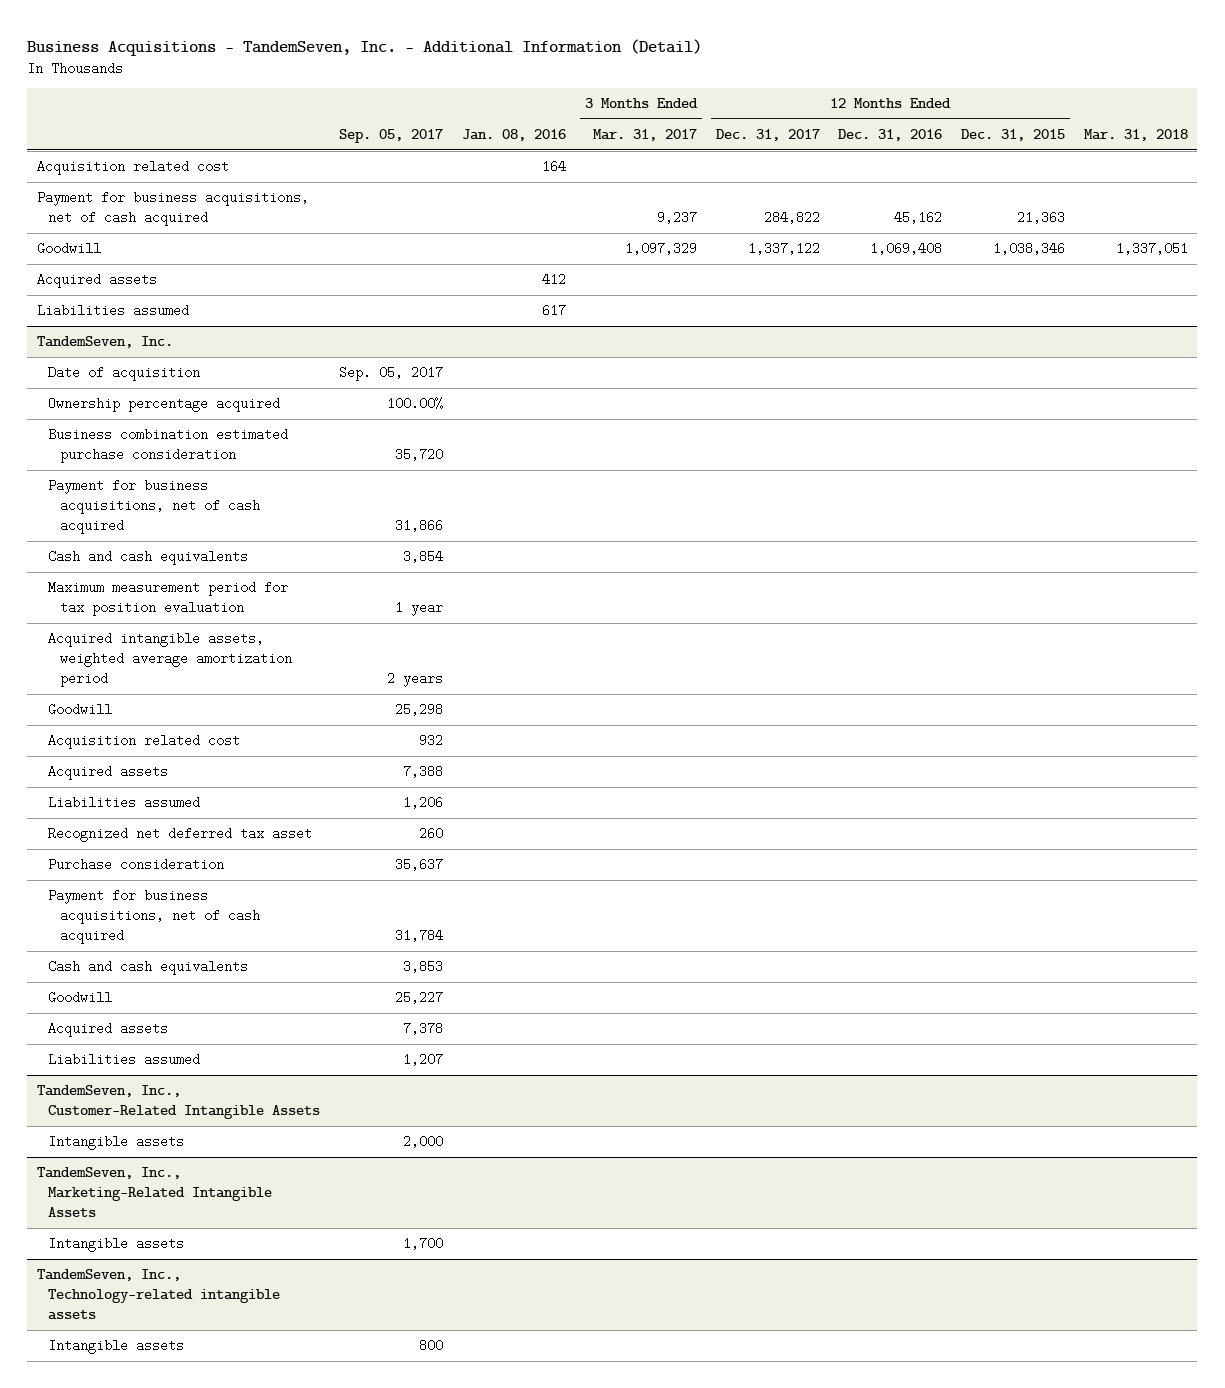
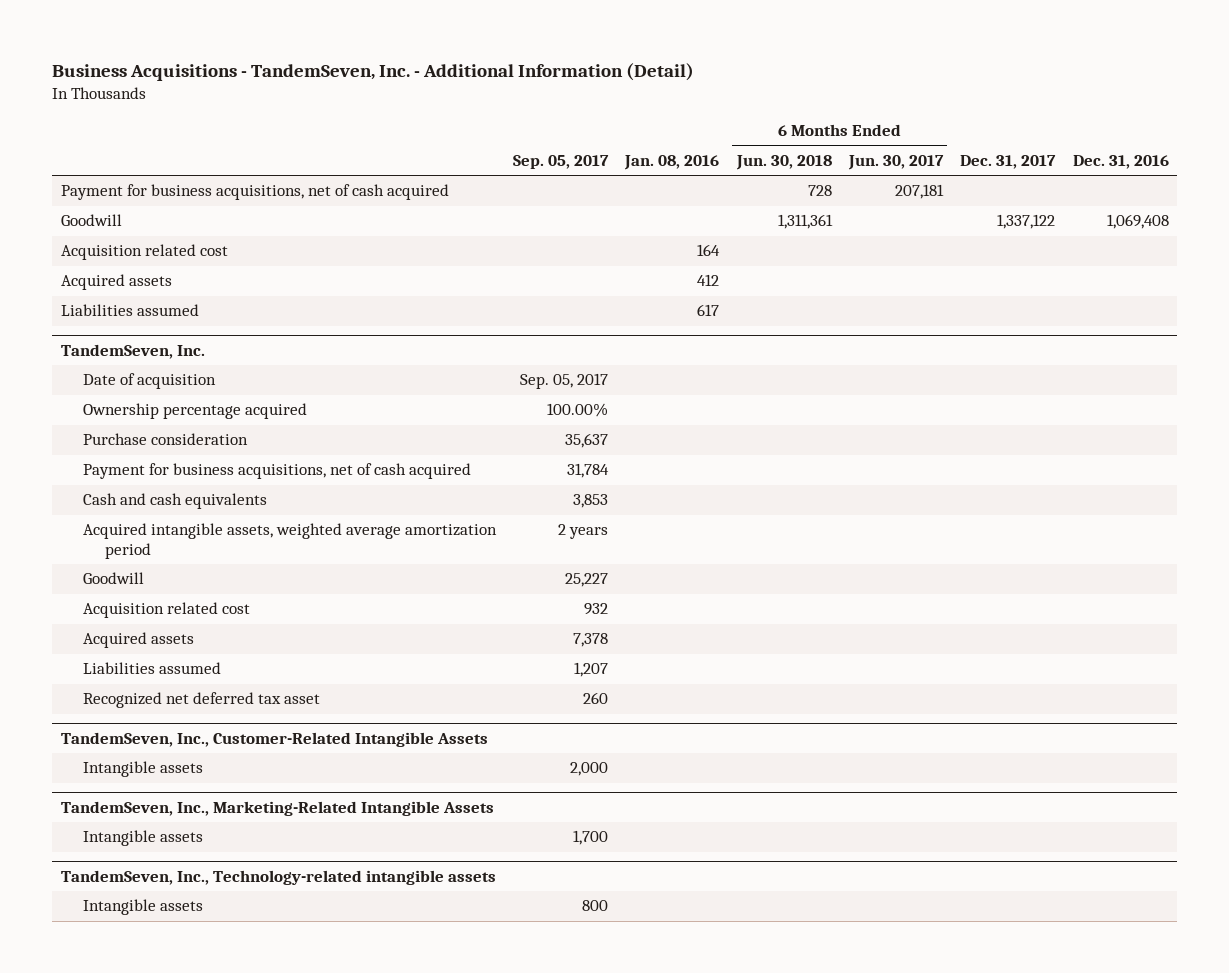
- | Sep. 05, 2017 | Jan. 08, 2016 | 3 Months Ended Mar. 31, 2017 | 12 Months Ended Dec. 31, 2017 | 12 Months Ended Dec. 31, 2016 | 12 Months Ended Dec. 31, 2015 | Mar. 31, 2018
+ | Sep. 05, 2017 | Jan. 08, 2016 | 6 Months Ended Jun. 30, 2018 | 6 Months Ended Jun. 30, 2017 | Dec. 31, 2017 | Dec. 31, 2016
moved down: Acquisition related cost | | 164 | | | |
@ TandemSeven, Inc.
- Business combination estimated purchase consideration | 35,720 | | | | | |
- Payment for business acquisitions, net of cash acquired | 31,866 | | | | | |
- Cash and cash equivalents | 3,854 | | | | | |
- Maximum measurement period for tax position evaluation | 1 year | | | | | |
- Goodwill | 25,298 | | | | | |
- Acquired assets | 7,388 | | | | | |
- Liabilities assumed | 1,206 | | | | | |
moved down: Acquired intangible assets, weighted average amortization period | 2 years | | | | |
moved down: Acquisition related cost | 932 | | | | |
moved down: Recognized net deferred tax asset | 260 | | | | |

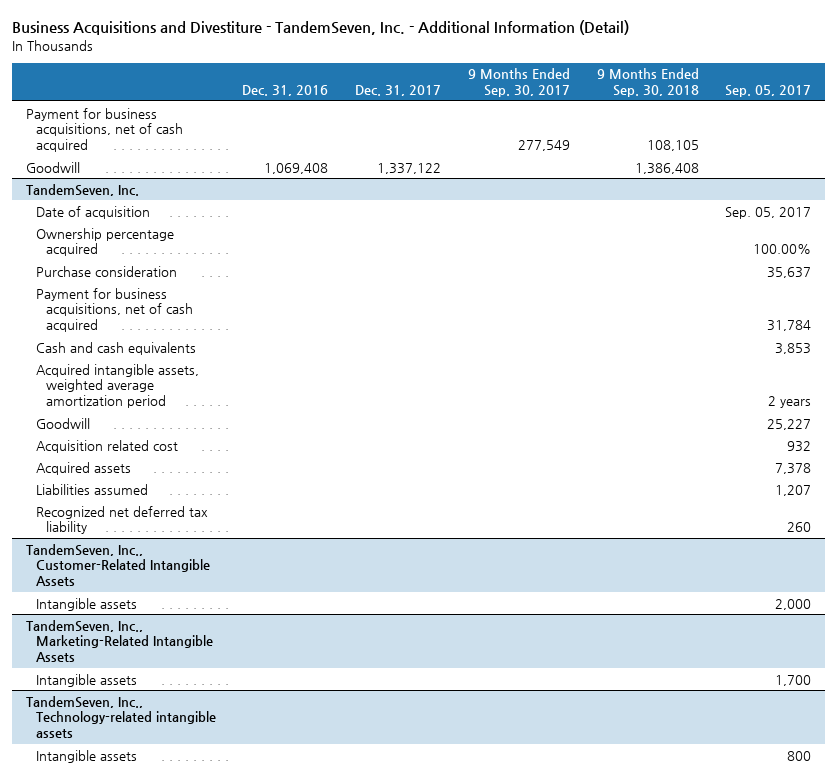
- Business Acquisitions - TandemSeven, Inc. - Additional Information (Detail)
+ Business Acquisitions and Divestiture - TandemSeven, Inc. - Additional Information (Detail)
- | Sep. 05, 2017 | Jan. 08, 2016 | 6 Months Ended Jun. 30, 2018 | 6 Months Ended Jun. 30, 2017 | Dec. 31, 2017 | Dec. 31, 2016
+ | Dec. 31, 2016 | Dec. 31, 2017 | 9 Months Ended Sep. 30, 2017 | 9 Months Ended Sep. 30, 2018 | Sep. 05, 2017
- Acquisition related cost | | 164 | | | |
- Acquired assets | | 412 | | | |
- Liabilities assumed | | 617 | | | |
@ TandemSeven, Inc.
- Recognized net deferred tax asset | 260 | | | | |
+ Recognized net deferred tax liability | | | | | 260

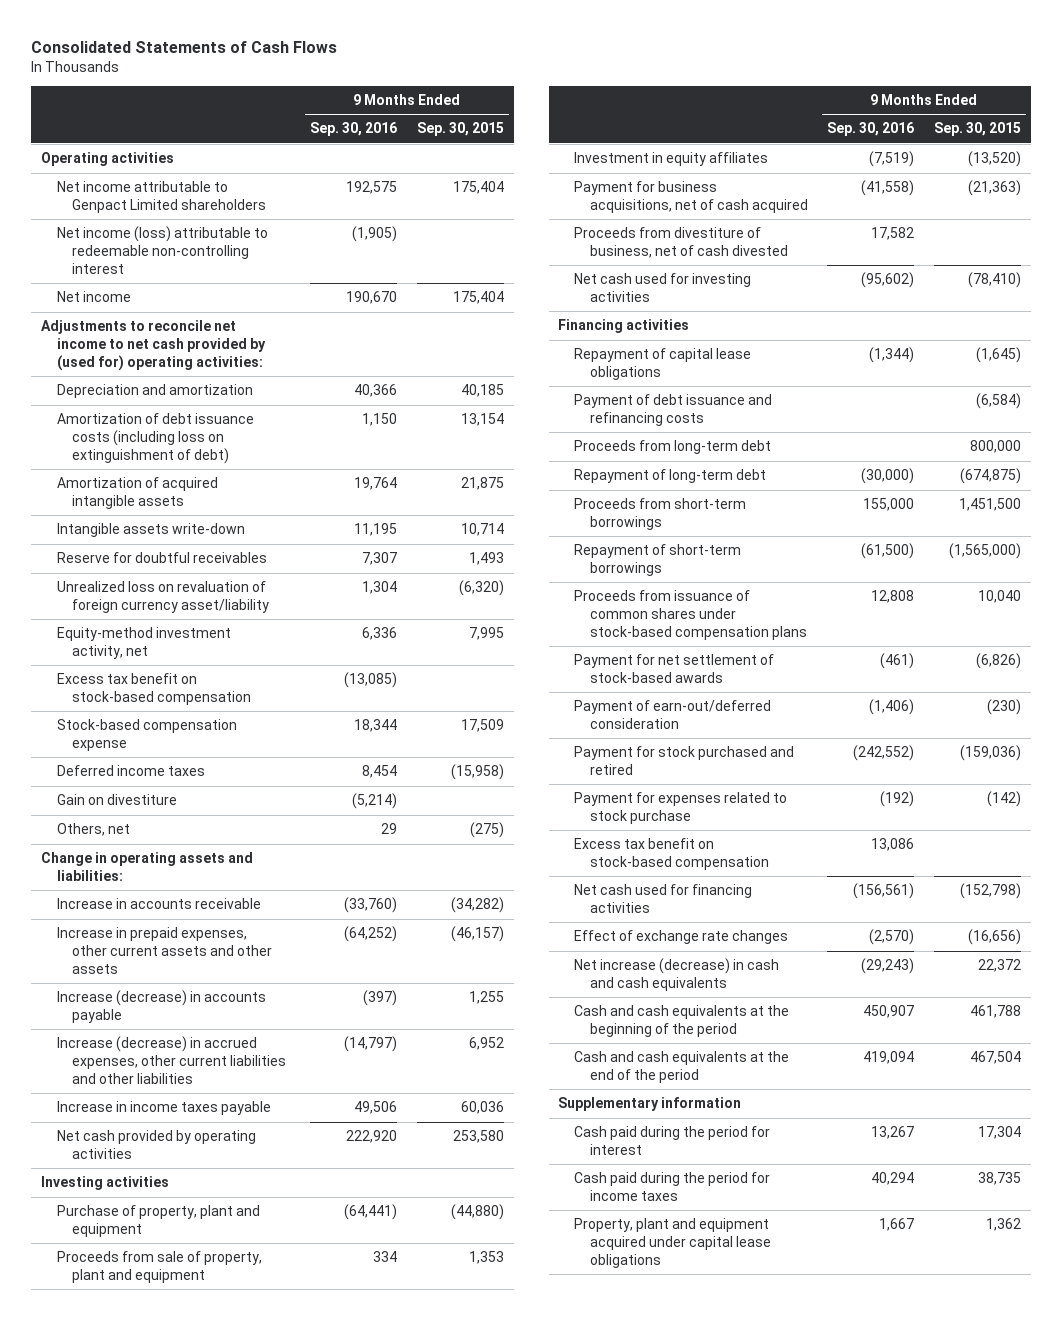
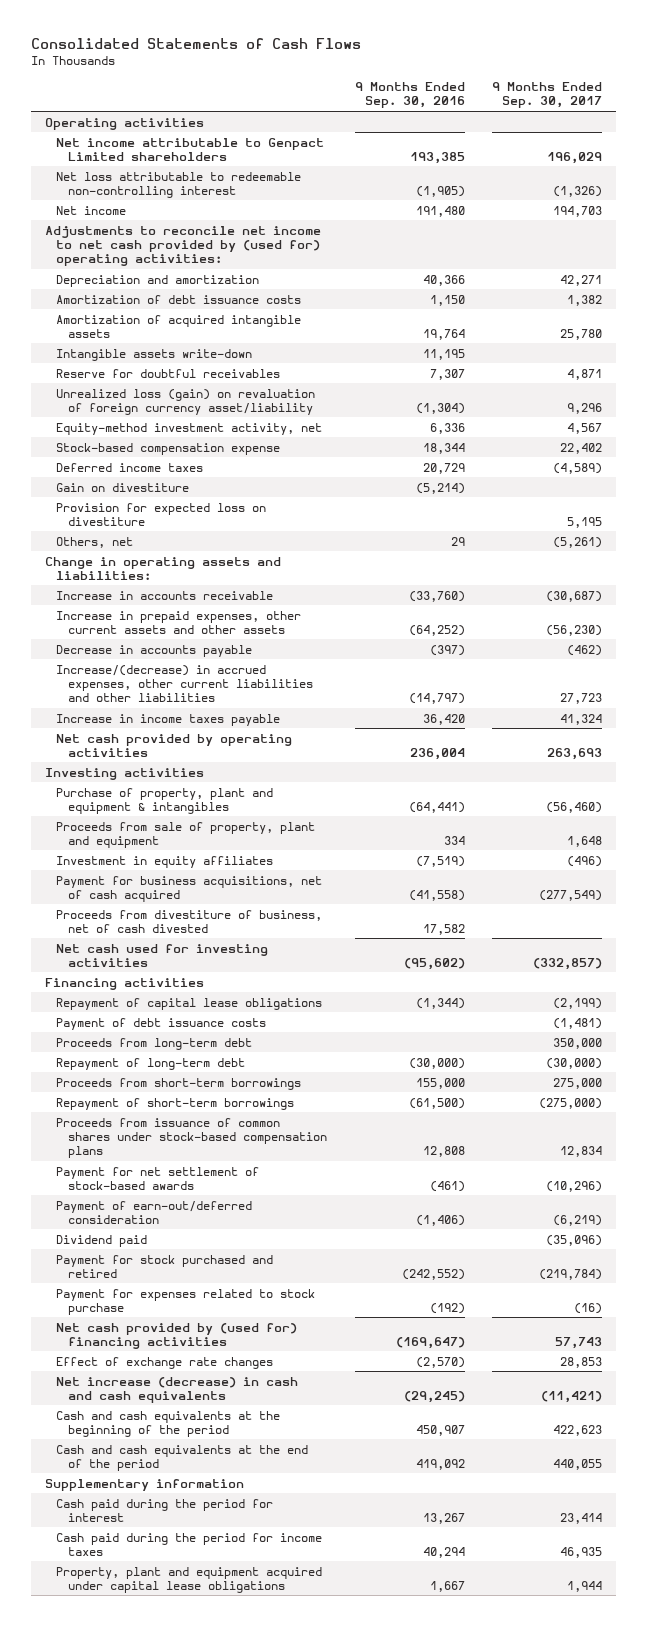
- | 9 Months Ended Sep. 30, 2016 | 9 Months Ended Sep. 30, 2015
+ | 9 Months Ended Sep. 30, 2016 | 9 Months Ended Sep. 30, 2017
- Net income attributable to Genpact Limited shareholders | 192,575 | 175,404
- Net income (loss) attributable to redeemable non-controlling interest | (1,905) |
- Net income | 190,670 | 175,404
+ Net income attributable to Genpact Limited shareholders | 193,385 | 196,029
+ Net loss attributable to redeemable non-controlling interest | (1,905) | (1,326)
+ Net income | 191,480 | 194,703
- Amortization of debt issuance costs (including loss on extinguishment of debt) | 1,150 | 13,154
+ Amortization of debt issuance costs | 1,150 | 1,382
- Unrealized loss on revaluation of foreign currency asset/liability | 1,304 | (6,320)
+ Unrealized loss (gain) on revaluation of foreign currency asset/liability | (1,304) | 9,296
- Excess tax benefit on stock-based compensation | (13,085) |
- Deferred income taxes | 8,454 | (15,958)
+ Deferred income taxes | 20,729 | (4,589)
+ Provision for expected loss on divestiture | | 5,195
- Increase (decrease) in accounts payable | (397) | 1,255
- Increase (decrease) in accrued expenses, other current liabilities and other liabilities | (14,797) | 6,952
- Increase in income taxes payable | 49,506 | 60,036
- Net cash provided by operating activities | 222,920 | 253,580
+ Decrease in accounts payable | (397) | (462)
+ Increase/(decrease) in accrued expenses, other current liabilities and other liabilities | (14,797) | 27,723
+ Increase in income taxes payable | 36,420 | 41,324
+ Net cash provided by operating activities | 236,004 | 263,693
- Purchase of property, plant and equipment | (64,441) | (44,880)
+ Purchase of property, plant and equipment & intangibles | (64,441) | (56,460)
- Payment of debt issuance and refinancing costs | | (6,584)
+ Payment of debt issuance costs | | (1,481)
+ Dividend paid | | (35,096)
- Excess tax benefit on stock-based compensation | 13,086 |
- Net cash used for financing activities | (156,561) | (152,798)
+ Net cash provided by (used for) financing activities | (169,647) | 57,743
- Net increase (decrease) in cash and cash equivalents | (29,243) | 22,372
+ Net increase (decrease) in cash and cash equivalents | (29,245) | (11,421)
- Cash and cash equivalents at the end of the period | 419,094 | 467,504
+ Cash and cash equivalents at the end of the period | 419,092 | 440,055

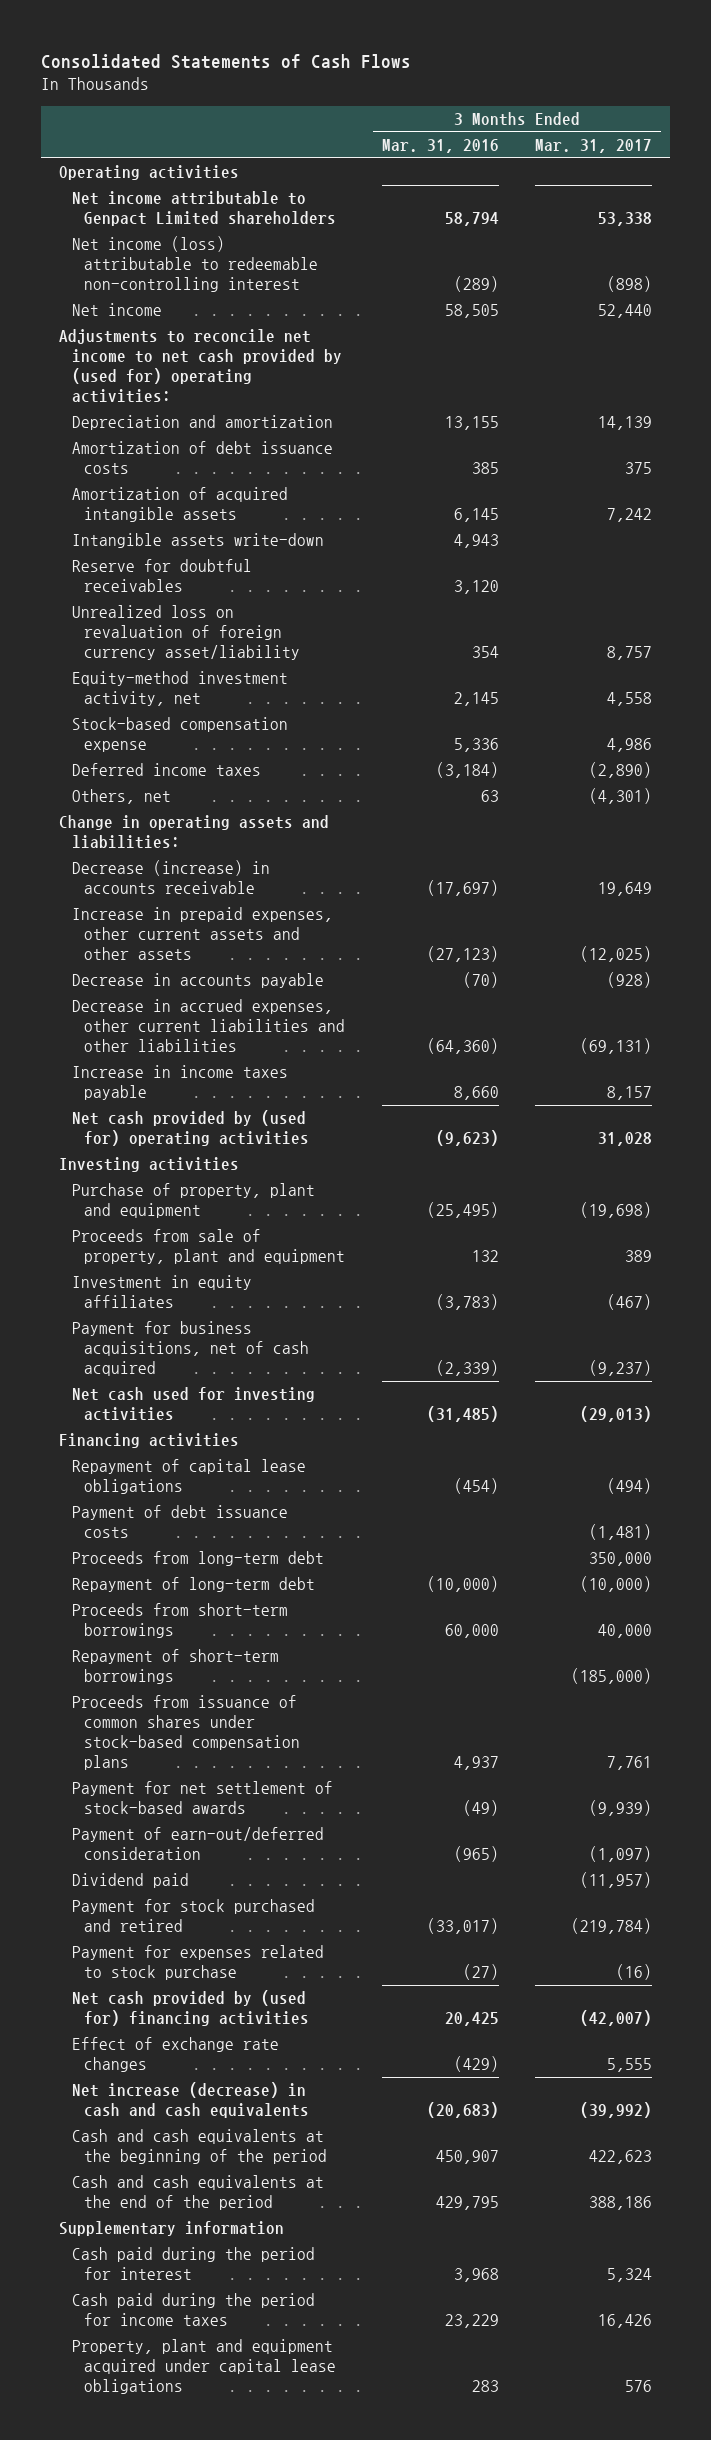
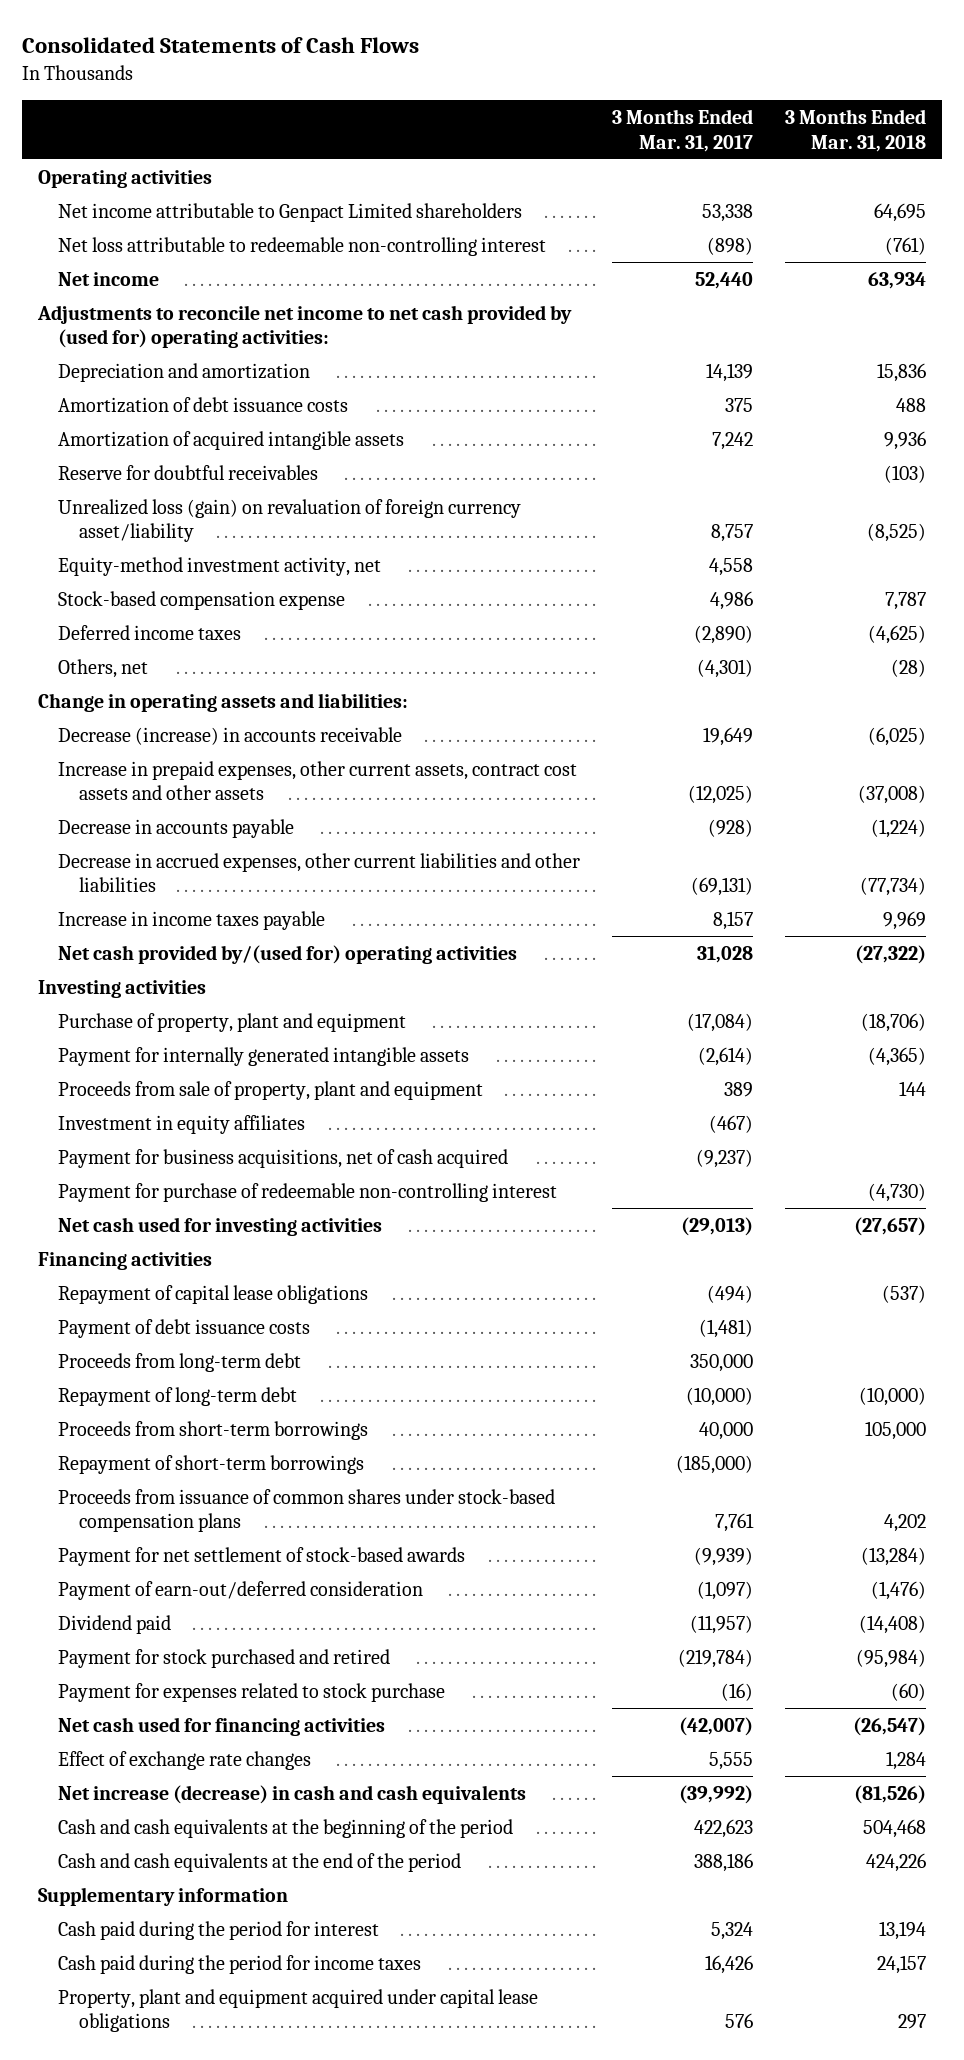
- | 3 Months Ended Mar. 31, 2016 | 3 Months Ended Mar. 31, 2017
+ | 3 Months Ended Mar. 31, 2017 | 3 Months Ended Mar. 31, 2018
- Net income (loss) attributable to redeemable non-controlling interest | (289) | (898)
+ Net loss attributable to redeemable non-controlling interest | (898) | (761)
- Intangible assets write-down | 4,943 |
- Unrealized loss on revaluation of foreign currency asset/liability | 354 | 8,757
+ Unrealized loss (gain) on revaluation of foreign currency asset/liability | 8,757 | (8,525)
- Increase in prepaid expenses, other current assets and other assets | (27,123) | (12,025)
+ Increase in prepaid expenses, other current assets, contract cost assets and other assets | (12,025) | (37,008)
- Net cash provided by (used for) operating activities | (9,623) | 31,028
+ Net cash provided by/(used for) operating activities | 31,028 | (27,322)
- Purchase of property, plant and equipment | (25,495) | (19,698)
+ Purchase of property, plant and equipment | (17,084) | (18,706)
+ Payment for internally generated intangible assets | (2,614) | (4,365)
+ Payment for purchase of redeemable non-controlling interest | | (4,730)
- Net cash provided by (used for) financing activities | 20,425 | (42,007)
+ Net cash used for financing activities | (42,007) | (26,547)

